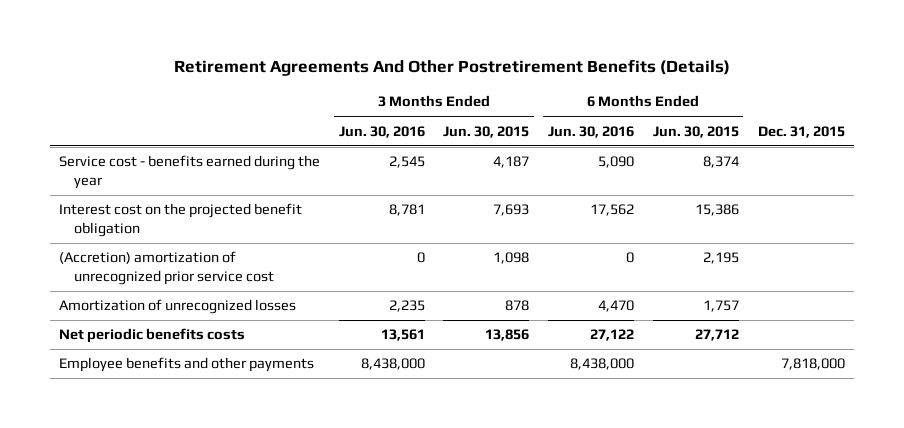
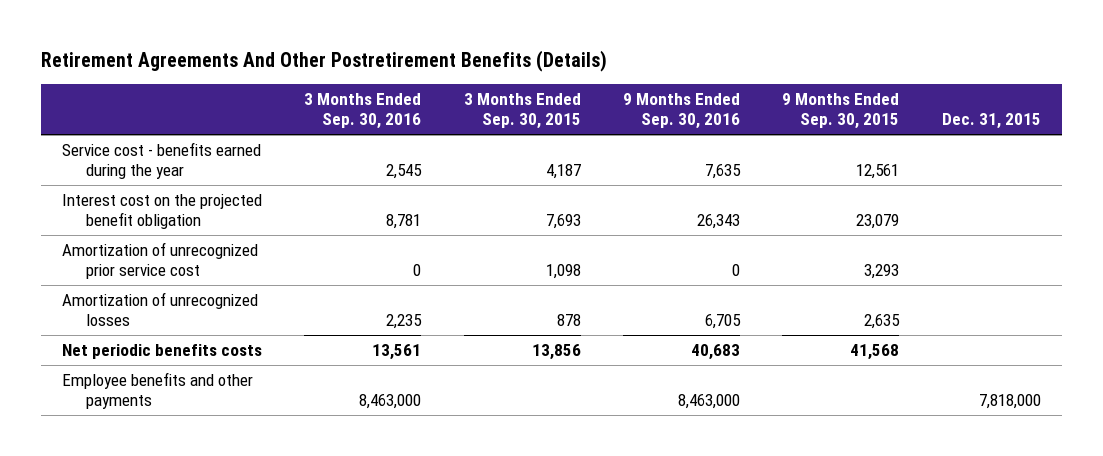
- | 3 Months Ended Jun. 30, 2016 | 3 Months Ended Jun. 30, 2015 | 6 Months Ended Jun. 30, 2016 | 6 Months Ended Jun. 30, 2015 | Dec. 31, 2015
+ | 3 Months Ended Sep. 30, 2016 | 3 Months Ended Sep. 30, 2015 | 9 Months Ended Sep. 30, 2016 | 9 Months Ended Sep. 30, 2015 | Dec. 31, 2015
- (Accretion) amortization of unrecognized prior service cost | 0 | 1,098 | 0 | 2,195 |
+ Amortization of unrecognized prior service cost | 0 | 1,098 | 0 | 3,293 |

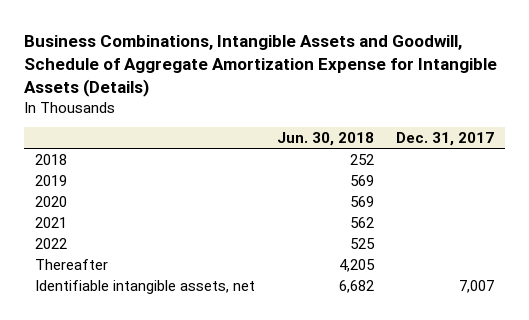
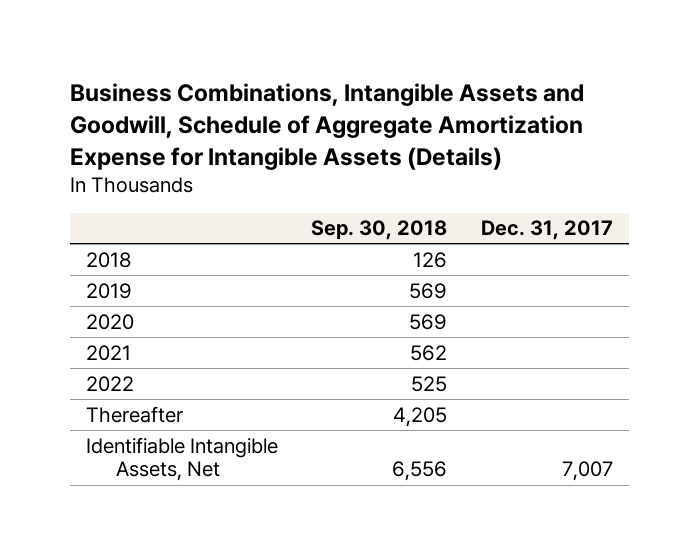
- | Jun. 30, 2018 | Dec. 31, 2017
+ | Sep. 30, 2018 | Dec. 31, 2017
- Identifiable intangible assets, net | 6,682 | 7,007
+ Identifiable Intangible Assets, Net | 6,556 | 7,007

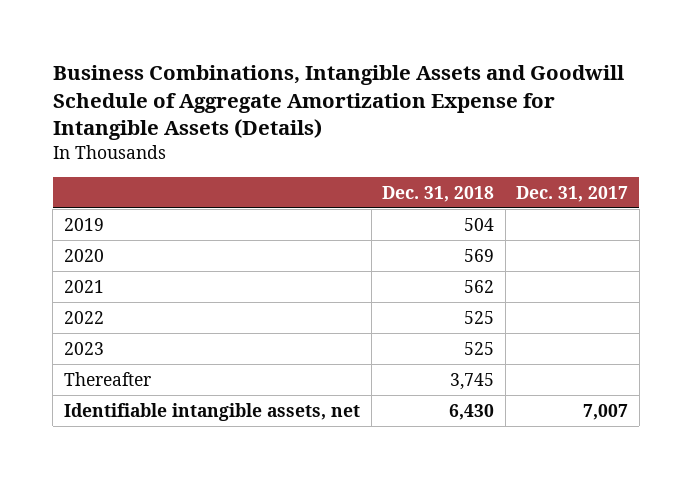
- Business Combinations, Intangible Assets and Goodwill, Schedule of Aggregate Amortization Expense for Intangible Assets (Details)
+ Business Combinations, Intangible Assets and Goodwill Schedule of Aggregate Amortization Expense for Intangible Assets (Details)
- | Sep. 30, 2018 | Dec. 31, 2017
+ | Dec. 31, 2018 | Dec. 31, 2017
- 2018 | 126 |
+ 2023 | 525 |
- Identifiable Intangible Assets, Net | 6,556 | 7,007
+ Identifiable intangible assets, net | 6,430 | 7,007

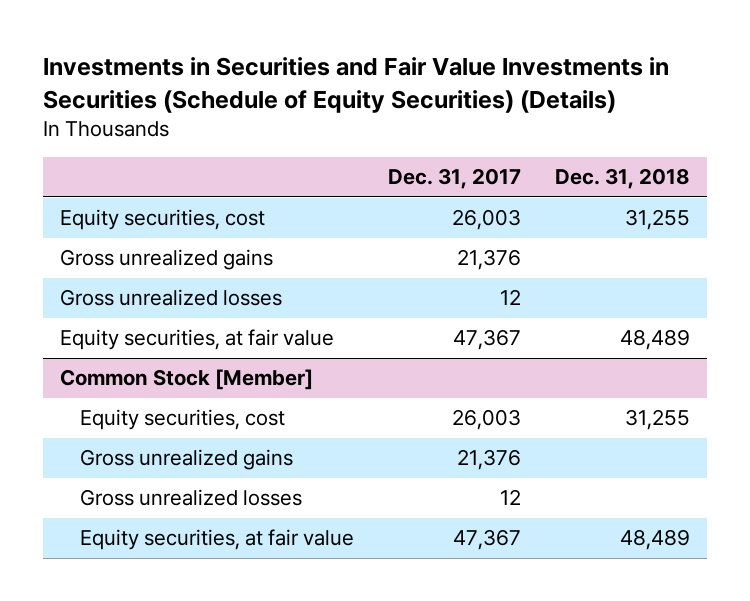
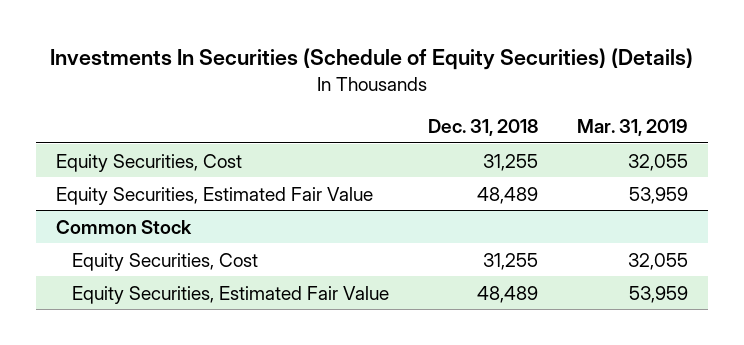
- Investments in Securities and Fair Value Investments in Securities (Schedule of Equity Securities) (Details)
+ Investments In Securities (Schedule of Equity Securities) (Details)
- | Dec. 31, 2017 | Dec. 31, 2018
+ | Dec. 31, 2018 | Mar. 31, 2019
- Equity securities, cost | 26,003 | 31,255
- Gross unrealized gains | 21,376 |
- Gross unrealized losses | 12 |
- Equity securities, at fair value | 47,367 | 48,489
- Common Stock [Member]
- Equity securities, cost | 26,003 | 31,255
- Gross unrealized gains | 21,376 |
- Gross unrealized losses | 12 |
- Equity securities, at fair value | 47,367 | 48,489
+ Equity Securities, Cost | 31,255 | 32,055
+ Equity Securities, Estimated Fair Value | 48,489 | 53,959
+ Common Stock
+ Equity Securities, Cost | 31,255 | 32,055
+ Equity Securities, Estimated Fair Value | 48,489 | 53,959

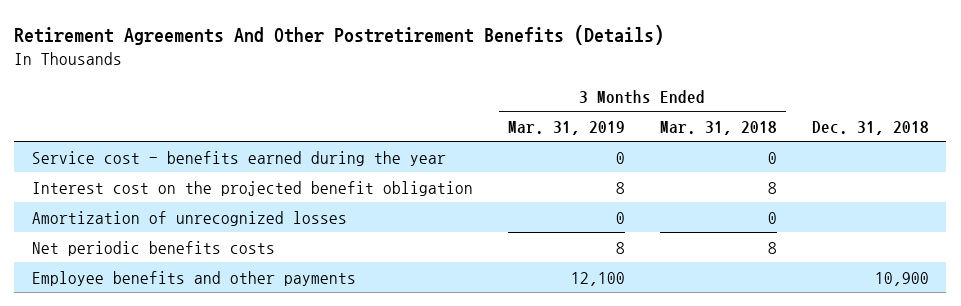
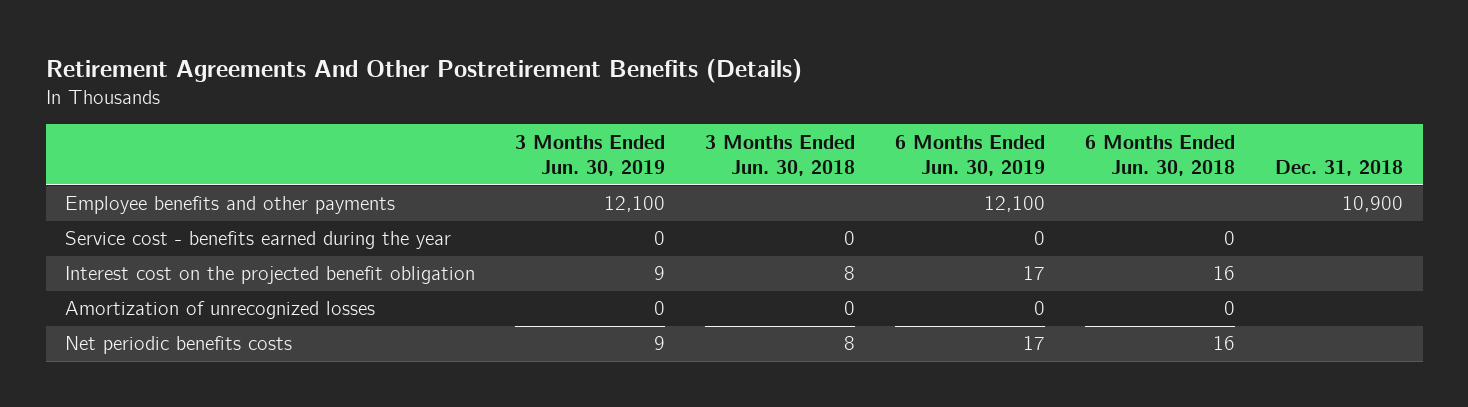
- | 3 Months Ended Mar. 31, 2019 | 3 Months Ended Mar. 31, 2018 | Dec. 31, 2018
+ | 3 Months Ended Jun. 30, 2019 | 3 Months Ended Jun. 30, 2018 | 6 Months Ended Jun. 30, 2019 | 6 Months Ended Jun. 30, 2018 | Dec. 31, 2018
moved up: Employee benefits and other payments | 12,100 | | 12,100 | | 10,900

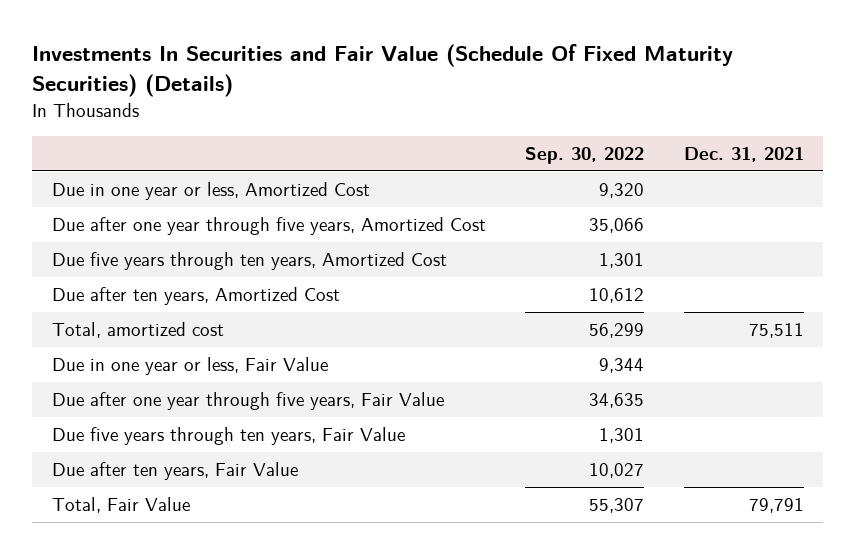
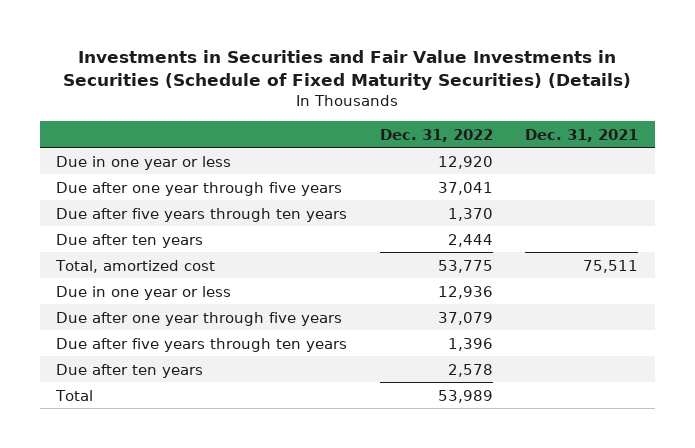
- Investments In Securities and Fair Value (Schedule Of Fixed Maturity Securities) (Details)
+ Investments in Securities and Fair Value Investments in Securities (Schedule of Fixed Maturity Securities) (Details)
- | Sep. 30, 2022 | Dec. 31, 2021
+ | Dec. 31, 2022 | Dec. 31, 2021
- Due in one year or less, Amortized Cost | 9,320 |
- Due after one year through five years, Amortized Cost | 35,066 |
- Due five years through ten years, Amortized Cost | 1,301 |
- Due after ten years, Amortized Cost | 10,612 |
+ Due in one year or less | 12,920 |
+ Due after one year through five years | 37,041 |
+ Due after five years through ten years | 1,370 |
+ Due after ten years | 2,444 |
- Due in one year or less, Fair Value | 9,344 |
- Due after one year through five years, Fair Value | 34,635 |
- Due five years through ten years, Fair Value | 1,301 |
- Due after ten years, Fair Value | 10,027 |
- Total, Fair Value | 55,307 | 79,791
+ Due in one year or less | 12,936 |
+ Due after one year through five years | 37,079 |
+ Due after five years through ten years | 1,396 |
+ Due after ten years | 2,578 |
+ Total | 53,989 |

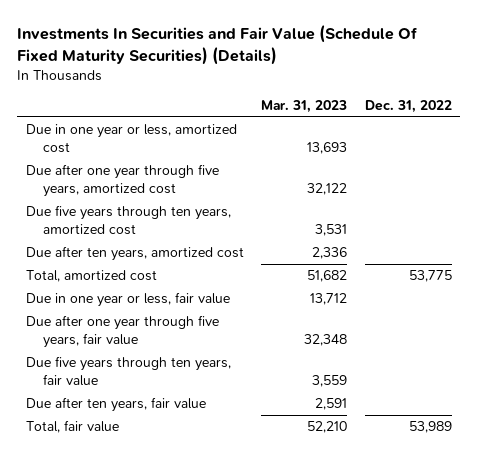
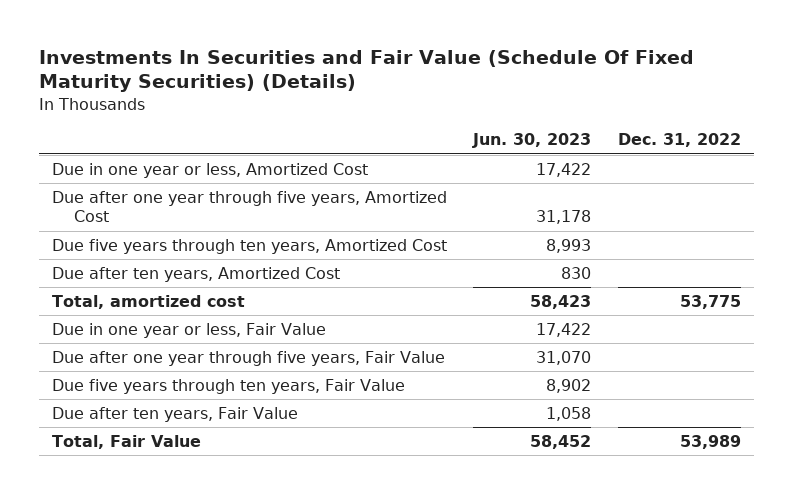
- | Mar. 31, 2023 | Dec. 31, 2022
+ | Jun. 30, 2023 | Dec. 31, 2022
- Due in one year or less, amortized cost | 13,693 |
- Due after one year through five years, amortized cost | 32,122 |
- Due five years through ten years, amortized cost | 3,531 |
- Due after ten years, amortized cost | 2,336 |
+ Due in one year or less, Amortized Cost | 17,422 |
+ Due after one year through five years, Amortized Cost | 31,178 |
+ Due five years through ten years, Amortized Cost | 8,993 |
+ Due after ten years, Amortized Cost | 830 |
- Due in one year or less, fair value | 13,712 |
- Due after one year through five years, fair value | 32,348 |
- Due five years through ten years, fair value | 3,559 |
- Due after ten years, fair value | 2,591 |
- Total, fair value | 52,210 | 53,989
+ Due in one year or less, Fair Value | 17,422 |
+ Due after one year through five years, Fair Value | 31,070 |
+ Due five years through ten years, Fair Value | 8,902 |
+ Due after ten years, Fair Value | 1,058 |
+ Total, Fair Value | 58,452 | 53,989

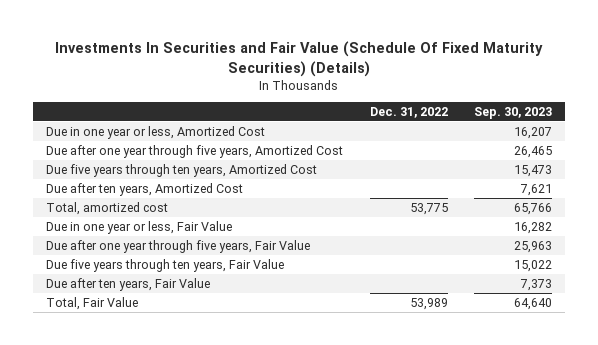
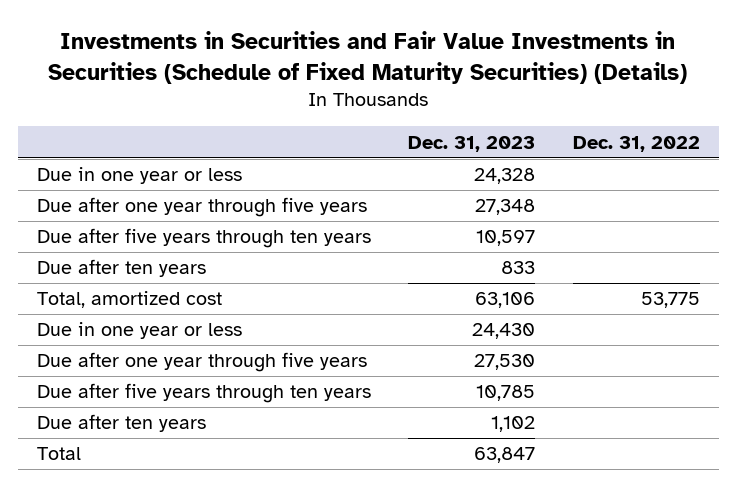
- Investments In Securities and Fair Value (Schedule Of Fixed Maturity Securities) (Details)
+ Investments in Securities and Fair Value Investments in Securities (Schedule of Fixed Maturity Securities) (Details)
- | Dec. 31, 2022 | Sep. 30, 2023
+ | Dec. 31, 2023 | Dec. 31, 2022
- Due in one year or less, Amortized Cost | | 16,207
- Due after one year through five years, Amortized Cost | | 26,465
- Due five years through ten years, Amortized Cost | | 15,473
- Due after ten years, Amortized Cost | | 7,621
+ Due in one year or less | 24,328 |
+ Due after one year through five years | 27,348 |
+ Due after five years through ten years | 10,597 |
+ Due after ten years | 833 |
- Due in one year or less, Fair Value | | 16,282
- Due after one year through five years, Fair Value | | 25,963
- Due five years through ten years, Fair Value | | 15,022
- Due after ten years, Fair Value | | 7,373
- Total, Fair Value | 53,989 | 64,640
+ Due in one year or less | 24,430 |
+ Due after one year through five years | 27,530 |
+ Due after five years through ten years | 10,785 |
+ Due after ten years | 1,102 |
+ Total | 63,847 |

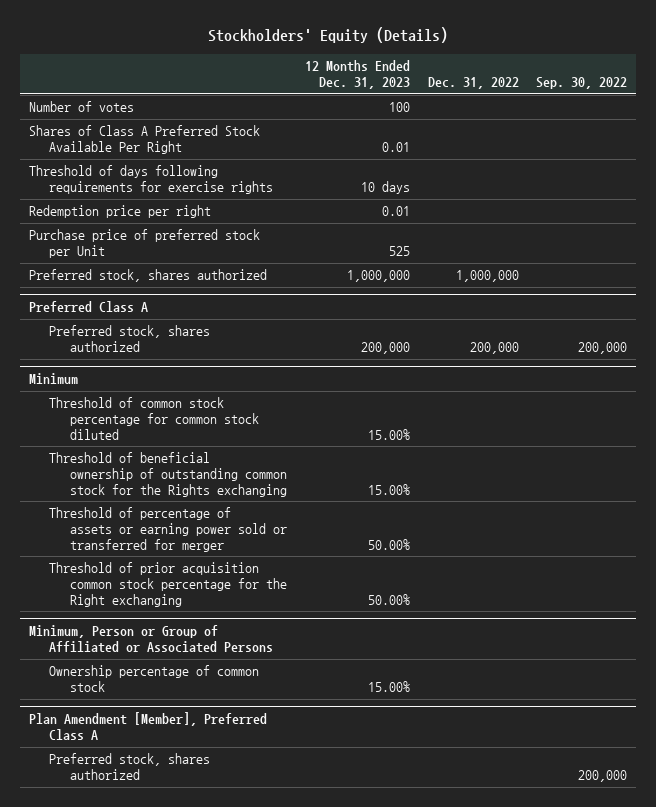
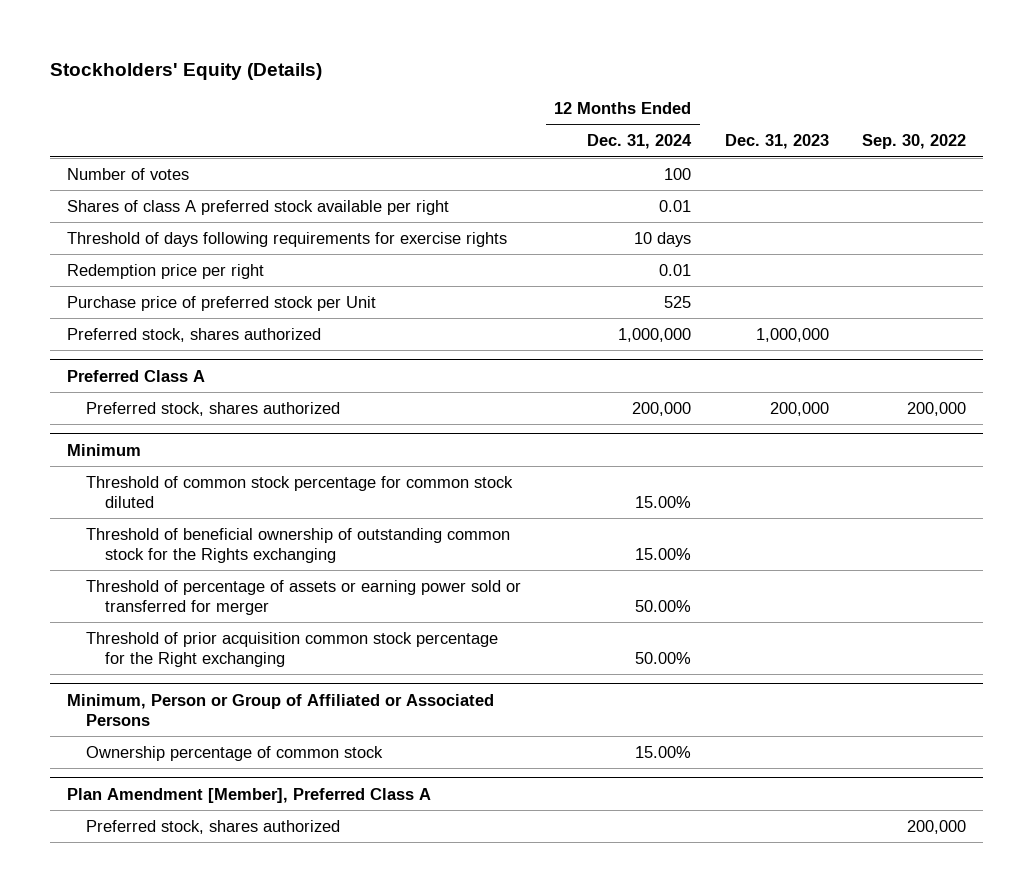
- | 12 Months Ended Dec. 31, 2023 | Dec. 31, 2022 | Sep. 30, 2022
+ | 12 Months Ended Dec. 31, 2024 | Dec. 31, 2023 | Sep. 30, 2022
- Shares of Class A Preferred Stock Available Per Right | 0.01 | |
+ Shares of class A preferred stock available per right | 0.01 | |

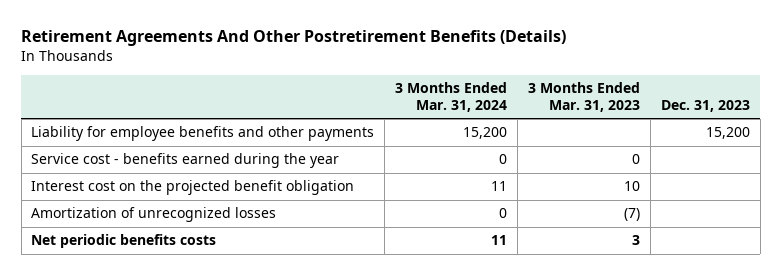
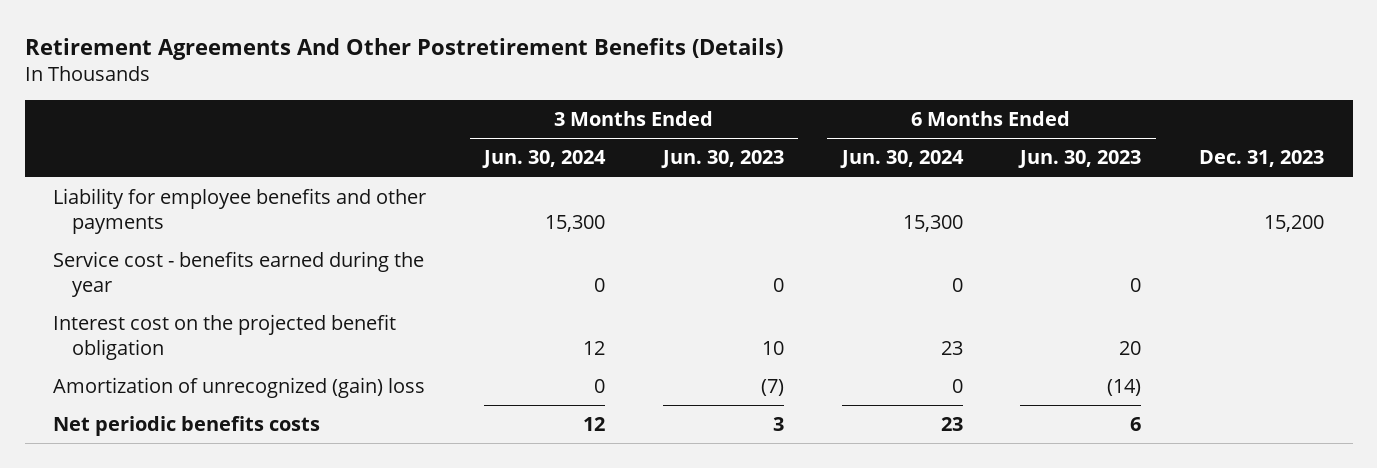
- | 3 Months Ended Mar. 31, 2024 | 3 Months Ended Mar. 31, 2023 | Dec. 31, 2023
+ | 3 Months Ended Jun. 30, 2024 | 3 Months Ended Jun. 30, 2023 | 6 Months Ended Jun. 30, 2024 | 6 Months Ended Jun. 30, 2023 | Dec. 31, 2023
- Amortization of unrecognized losses | 0 | (7) |
+ Amortization of unrecognized (gain) loss | 0 | (7) | 0 | (14) |

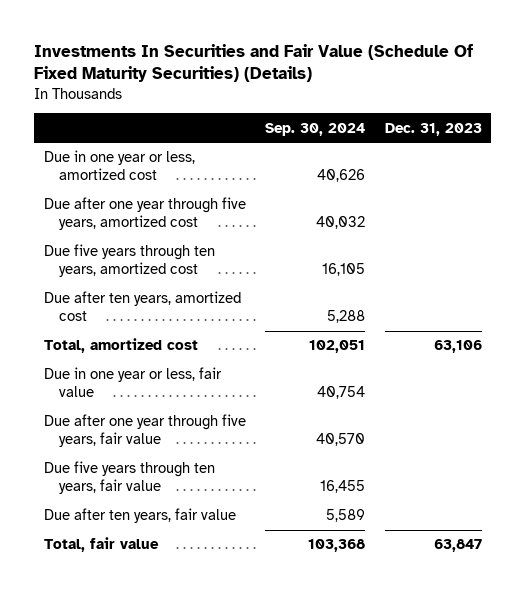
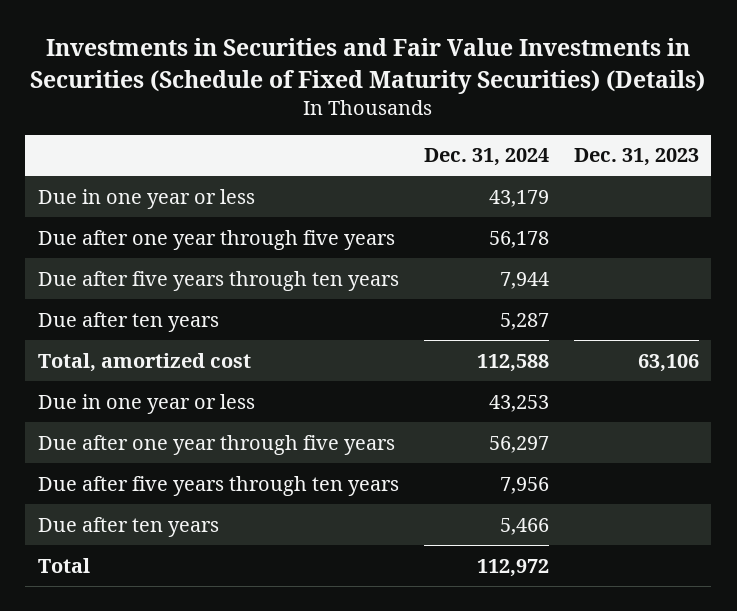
- Investments In Securities and Fair Value (Schedule Of Fixed Maturity Securities) (Details)
+ Investments in Securities and Fair Value Investments in Securities (Schedule of Fixed Maturity Securities) (Details)
- | Sep. 30, 2024 | Dec. 31, 2023
+ | Dec. 31, 2024 | Dec. 31, 2023
- Due in one year or less, amortized cost | 40,626 |
- Due after one year through five years, amortized cost | 40,032 |
- Due five years through ten years, amortized cost | 16,105 |
- Due after ten years, amortized cost | 5,288 |
+ Due in one year or less | 43,179 |
+ Due after one year through five years | 56,178 |
+ Due after five years through ten years | 7,944 |
+ Due after ten years | 5,287 |
- Due in one year or less, fair value | 40,754 |
- Due after one year through five years, fair value | 40,570 |
- Due five years through ten years, fair value | 16,455 |
- Due after ten years, fair value | 5,589 |
- Total, fair value | 103,368 | 63,847
+ Due in one year or less | 43,253 |
+ Due after one year through five years | 56,297 |
+ Due after five years through ten years | 7,956 |
+ Due after ten years | 5,466 |
+ Total | 112,972 |

